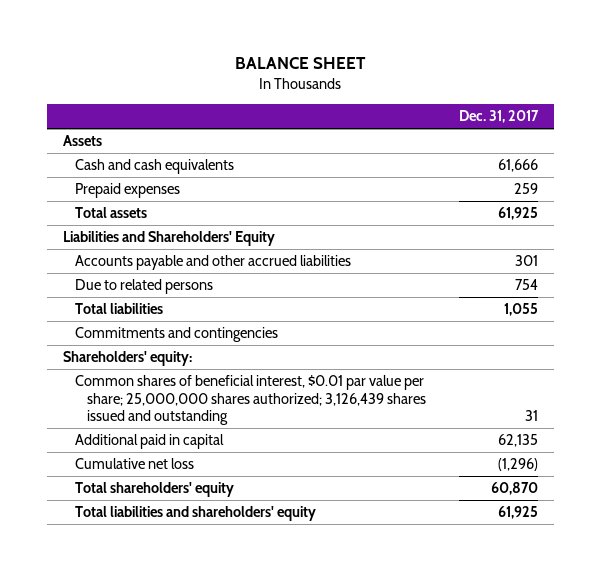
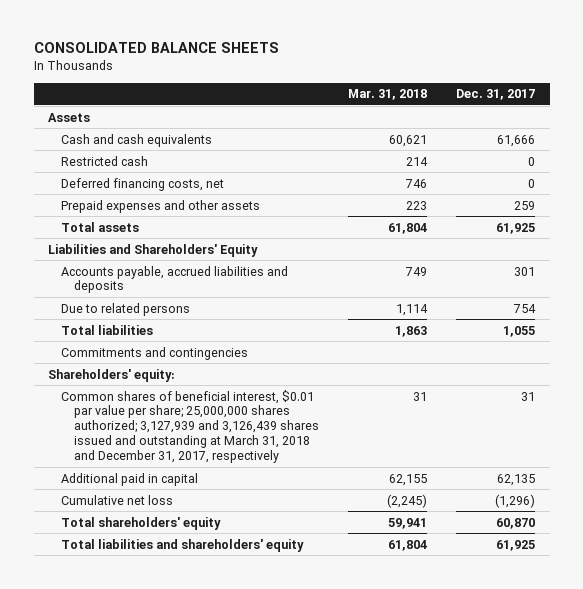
- BALANCE SHEET
+ CONSOLIDATED BALANCE SHEETS
- | Dec. 31, 2017
+ | Mar. 31, 2018 | Dec. 31, 2017
- Prepaid expenses | 259
+ Restricted cash | 214 | 0
+ Deferred financing costs, net | 746 | 0
+ Prepaid expenses and other assets | 223 | 259
- Accounts payable and other accrued liabilities | 301
+ Accounts payable, accrued liabilities and deposits | 749 | 301
- Common shares of beneficial interest, $0.01 par value per share; 25,000,000 shares authorized; 3,126,439 shares issued and outstanding | 31
+ Common shares of beneficial interest, $0.01 par value per share; 25,000,000 shares authorized; 3,127,939 and 3,126,439 shares issued and outstanding at March 31, 2018 and December 31, 2017, respectively | 31 | 31

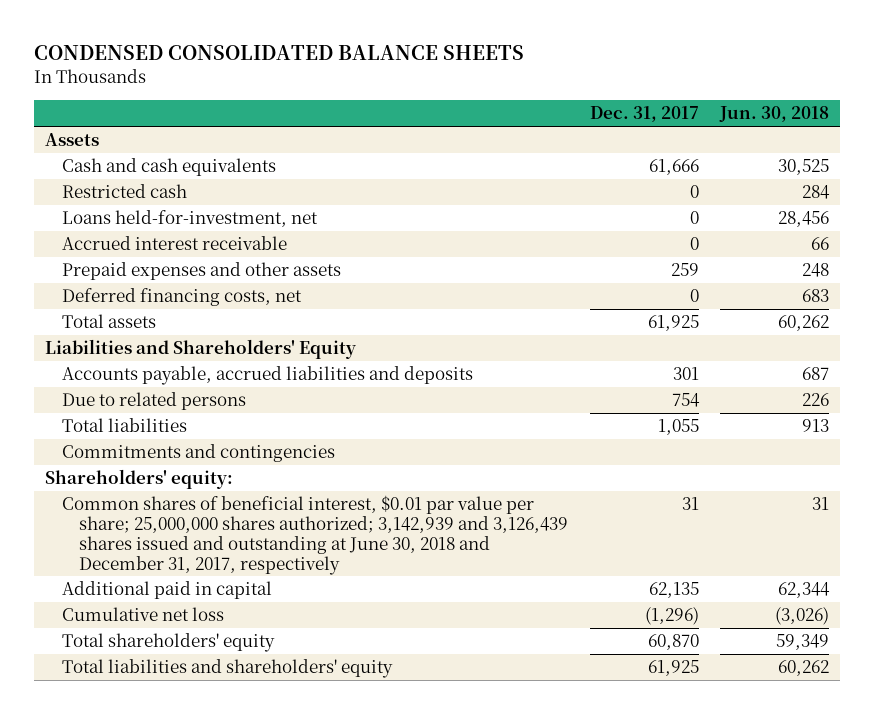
- CONSOLIDATED BALANCE SHEETS
+ CONDENSED CONSOLIDATED BALANCE SHEETS
- | Mar. 31, 2018 | Dec. 31, 2017
+ | Dec. 31, 2017 | Jun. 30, 2018
+ Loans held-for-investment, net | 0 | 28,456
+ Accrued interest receivable | 0 | 66
moved down: Deferred financing costs, net | 0 | 683
- Common shares of beneficial interest, $0.01 par value per share; 25,000,000 shares authorized; 3,127,939 and 3,126,439 shares issued and outstanding at March 31, 2018 and December 31, 2017, respectively | 31 | 31
+ Common shares of beneficial interest, $0.01 par value per share; 25,000,000 shares authorized; 3,142,939 and 3,126,439 shares issued and outstanding at June 30, 2018 and December 31, 2017, respectively | 31 | 31

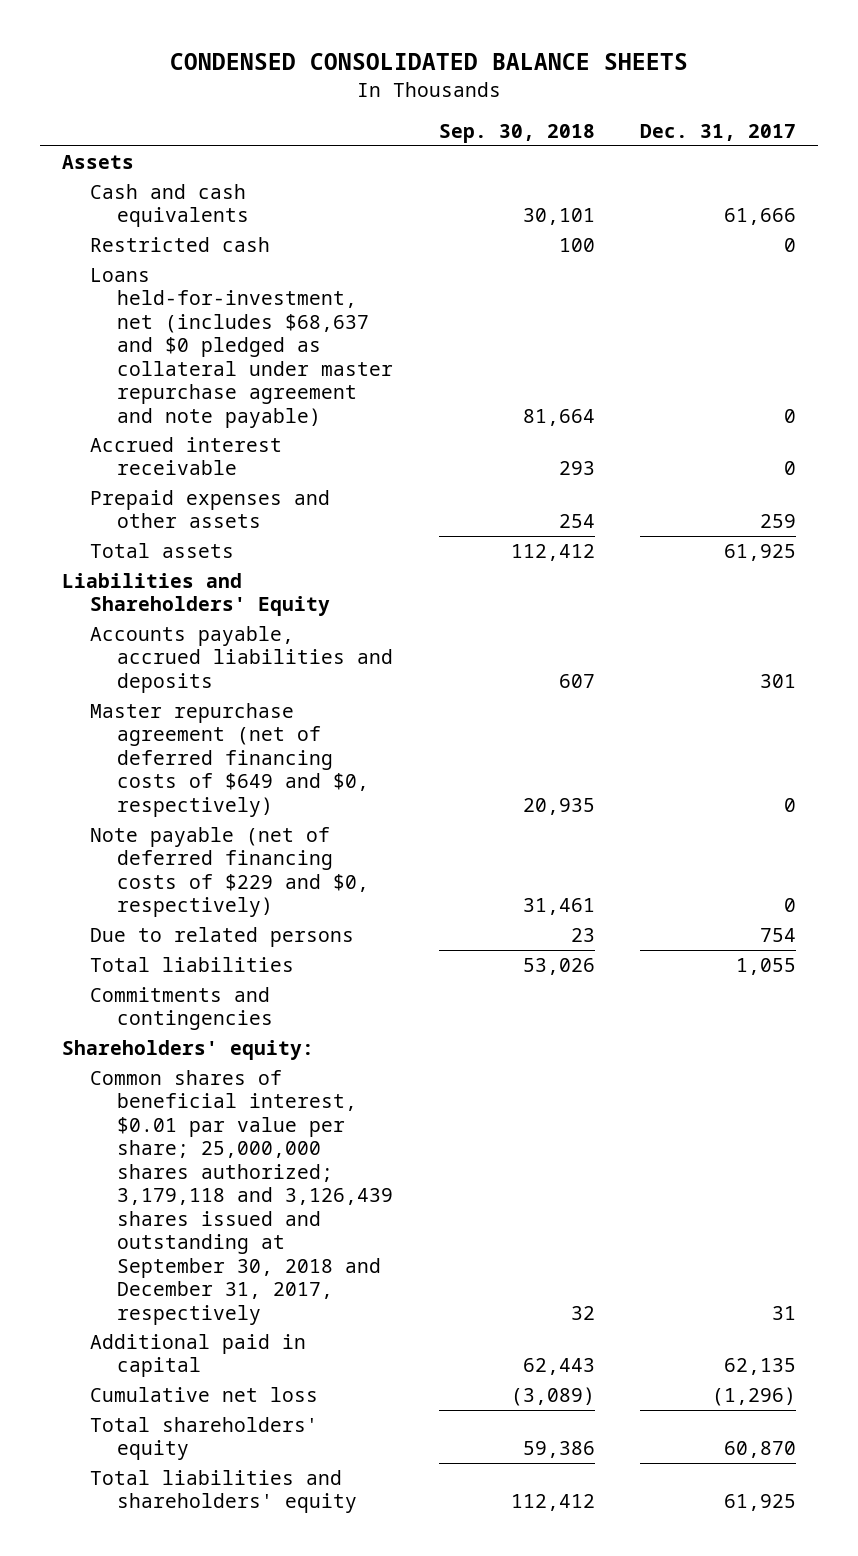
- | Dec. 31, 2017 | Jun. 30, 2018
+ | Sep. 30, 2018 | Dec. 31, 2017
- Loans held-for-investment, net | 0 | 28,456
+ Loans held-for-investment, net (includes $68,637 and $0 pledged as collateral under master repurchase agreement and note payable) | 81,664 | 0
- Deferred financing costs, net | 0 | 683
+ Master repurchase agreement (net of deferred financing costs of $649 and $0, respectively) | 20,935 | 0
+ Note payable (net of deferred financing costs of $229 and $0, respectively) | 31,461 | 0
- Common shares of beneficial interest, $0.01 par value per share; 25,000,000 shares authorized; 3,142,939 and 3,126,439 shares issued and outstanding at June 30, 2018 and December 31, 2017, respectively | 31 | 31
+ Common shares of beneficial interest, $0.01 par value per share; 25,000,000 shares authorized; 3,179,118 and 3,126,439 shares issued and outstanding at September 30, 2018 and December 31, 2017, respectively | 32 | 31

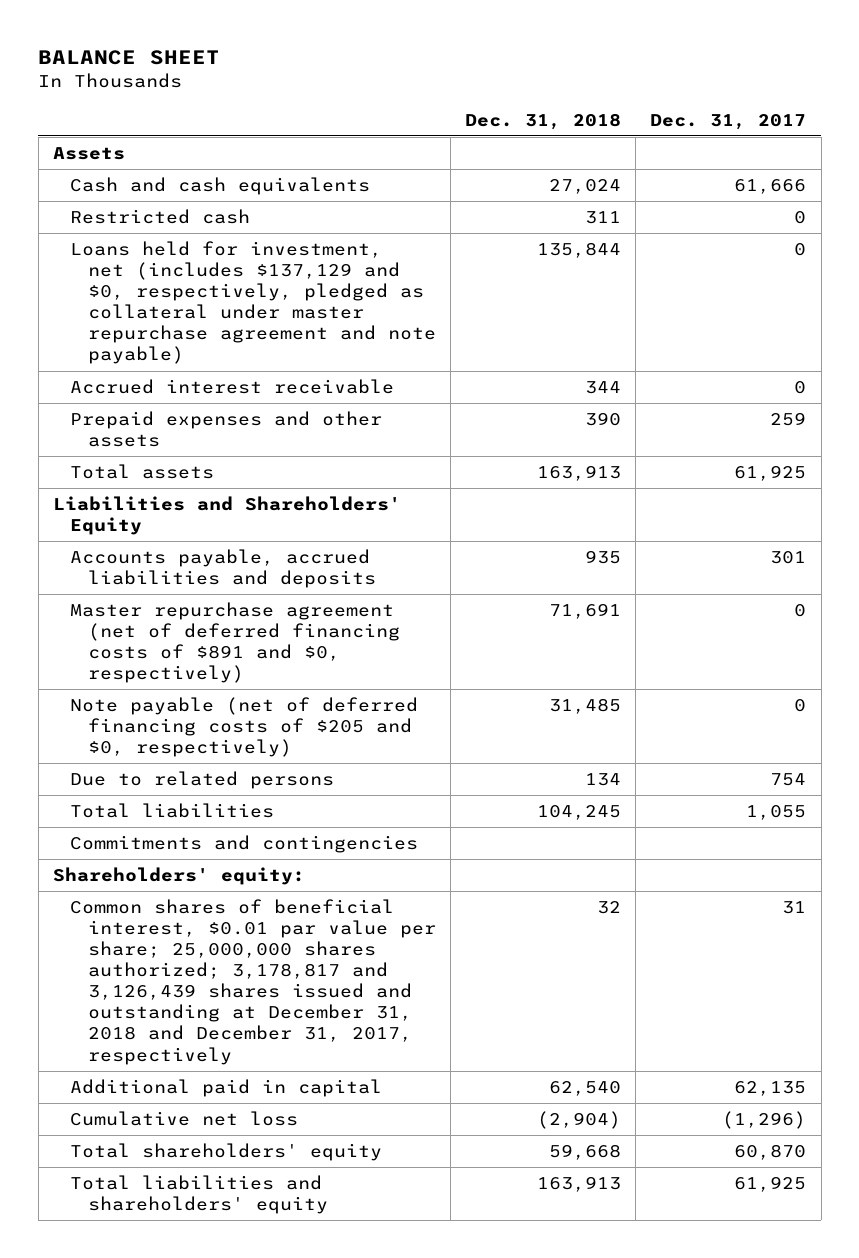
- CONDENSED CONSOLIDATED BALANCE SHEETS
+ BALANCE SHEET
- | Sep. 30, 2018 | Dec. 31, 2017
+ | Dec. 31, 2018 | Dec. 31, 2017
- Loans held-for-investment, net (includes $68,637 and $0 pledged as collateral under master repurchase agreement and note payable) | 81,664 | 0
+ Loans held for investment, net (includes $137,129 and $0, respectively, pledged as collateral under master repurchase agreement and note payable) | 135,844 | 0
- Master repurchase agreement (net of deferred financing costs of $649 and $0, respectively) | 20,935 | 0
- Note payable (net of deferred financing costs of $229 and $0, respectively) | 31,461 | 0
+ Master repurchase agreement (net of deferred financing costs of $891 and $0, respectively) | 71,691 | 0
+ Note payable (net of deferred financing costs of $205 and $0, respectively) | 31,485 | 0
- Common shares of beneficial interest, $0.01 par value per share; 25,000,000 shares authorized; 3,179,118 and 3,126,439 shares issued and outstanding at September 30, 2018 and December 31, 2017, respectively | 32 | 31
+ Common shares of beneficial interest, $0.01 par value per share; 25,000,000 shares authorized; 3,178,817 and 3,126,439 shares issued and outstanding at December 31, 2018 and December 31, 2017, respectively | 32 | 31

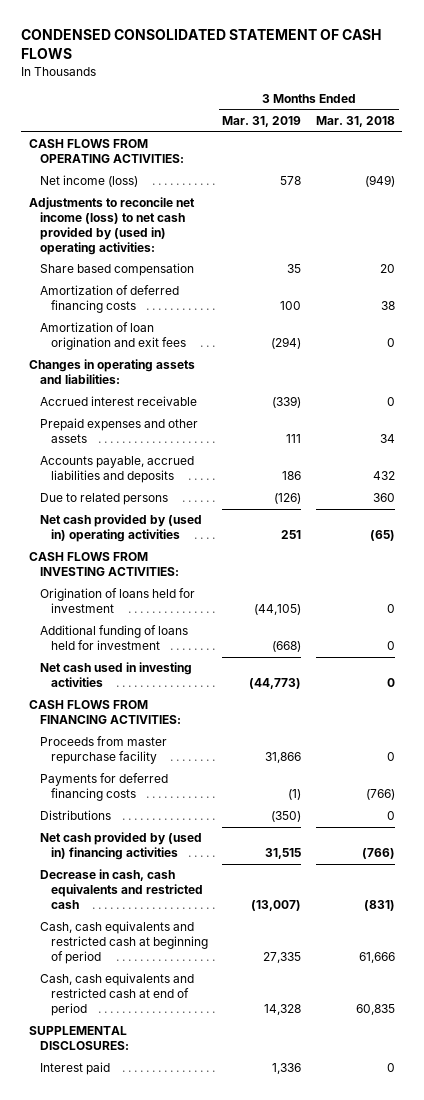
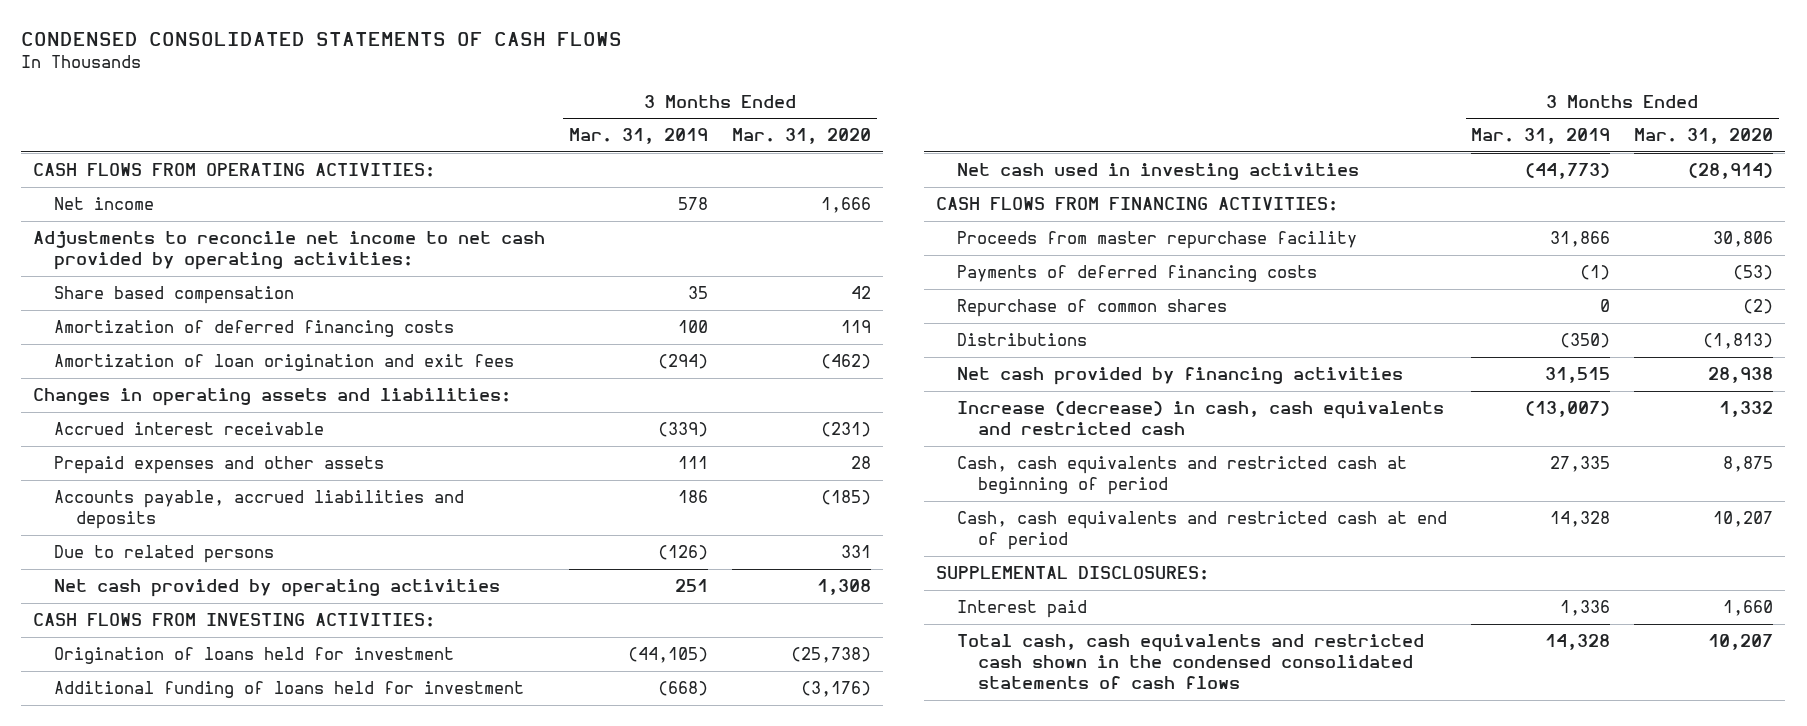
- CONDENSED CONSOLIDATED STATEMENT OF CASH FLOWS
+ CONDENSED CONSOLIDATED STATEMENTS OF CASH FLOWS
- | 3 Months Ended Mar. 31, 2019 | 3 Months Ended Mar. 31, 2018
+ | 3 Months Ended Mar. 31, 2019 | 3 Months Ended Mar. 31, 2020
- Net income (loss) | 578 | (949)
- Adjustments to reconcile net income (loss) to net cash provided by (used in) operating activities:
+ Net income | 578 | 1,666
+ Adjustments to reconcile net income to net cash provided by operating activities:
- Net cash provided by (used in) operating activities | 251 | (65)
+ Net cash provided by operating activities | 251 | 1,308
- Payments for deferred financing costs | (1) | (766)
+ Payments of deferred financing costs | (1) | (53)
+ Repurchase of common shares | 0 | (2)
- Net cash provided by (used in) financing activities | 31,515 | (766)
- Decrease in cash, cash equivalents and restricted cash | (13,007) | (831)
+ Net cash provided by financing activities | 31,515 | 28,938
+ Increase (decrease) in cash, cash equivalents and restricted cash | (13,007) | 1,332
+ Total cash, cash equivalents and restricted cash shown in the condensed consolidated statements of cash flows | 14,328 | 10,207

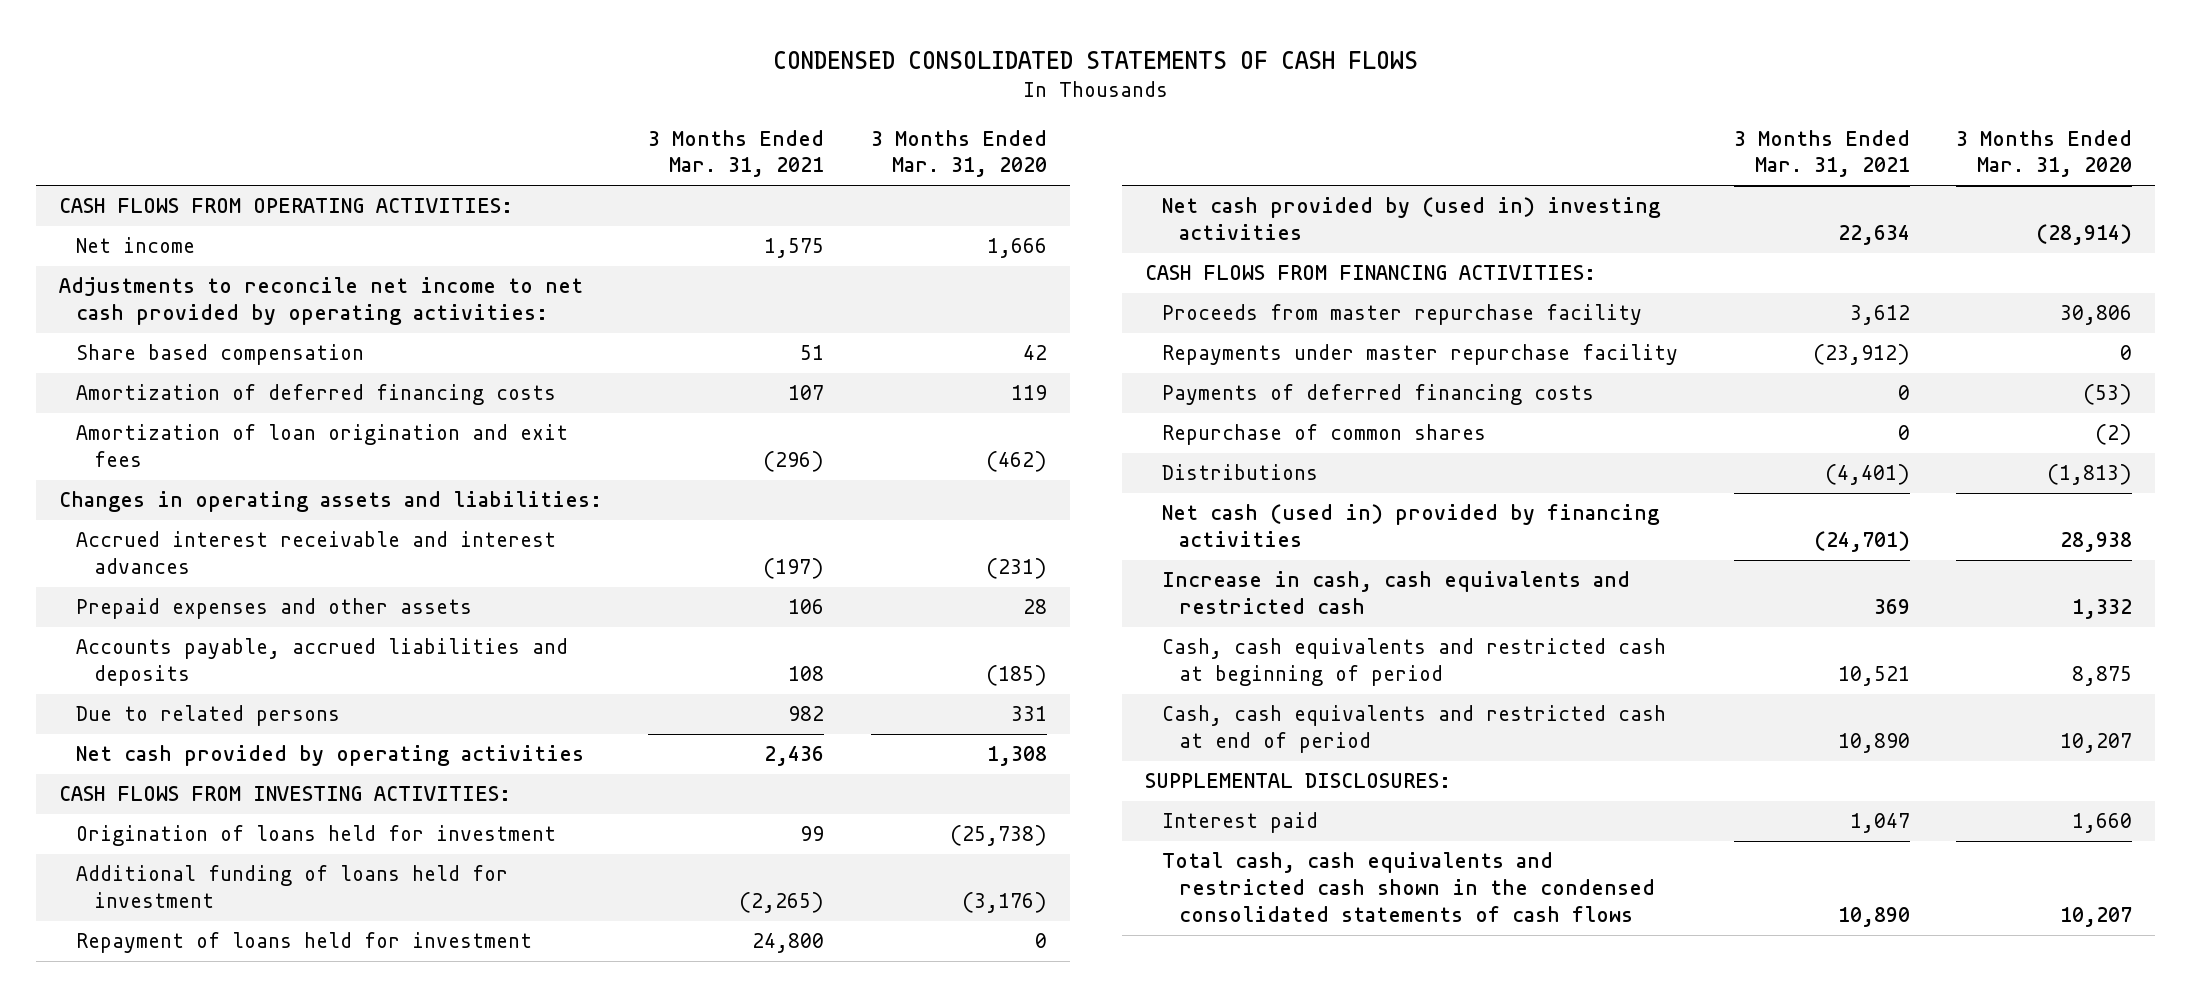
- | 3 Months Ended Mar. 31, 2019 | 3 Months Ended Mar. 31, 2020
+ | 3 Months Ended Mar. 31, 2021 | 3 Months Ended Mar. 31, 2020
- Accrued interest receivable | (339) | (231)
+ Accrued interest receivable and interest advances | (197) | (231)
- Net cash used in investing activities | (44,773) | (28,914)
+ Repayment of loans held for investment | 24,800 | 0
+ Net cash provided by (used in) investing activities | 22,634 | (28,914)
+ Repayments under master repurchase facility | (23,912) | 0
- Net cash provided by financing activities | 31,515 | 28,938
- Increase (decrease) in cash, cash equivalents and restricted cash | (13,007) | 1,332
+ Net cash (used in) provided by financing activities | (24,701) | 28,938
+ Increase in cash, cash equivalents and restricted cash | 369 | 1,332

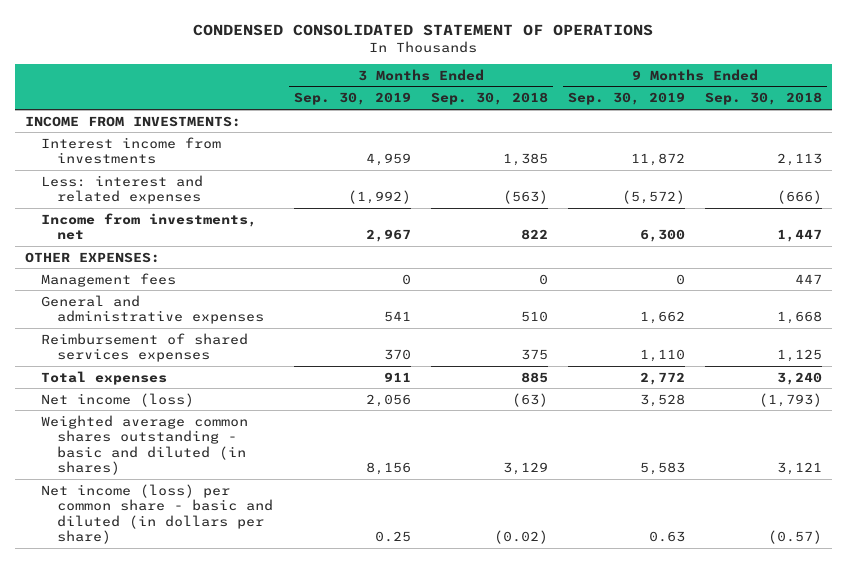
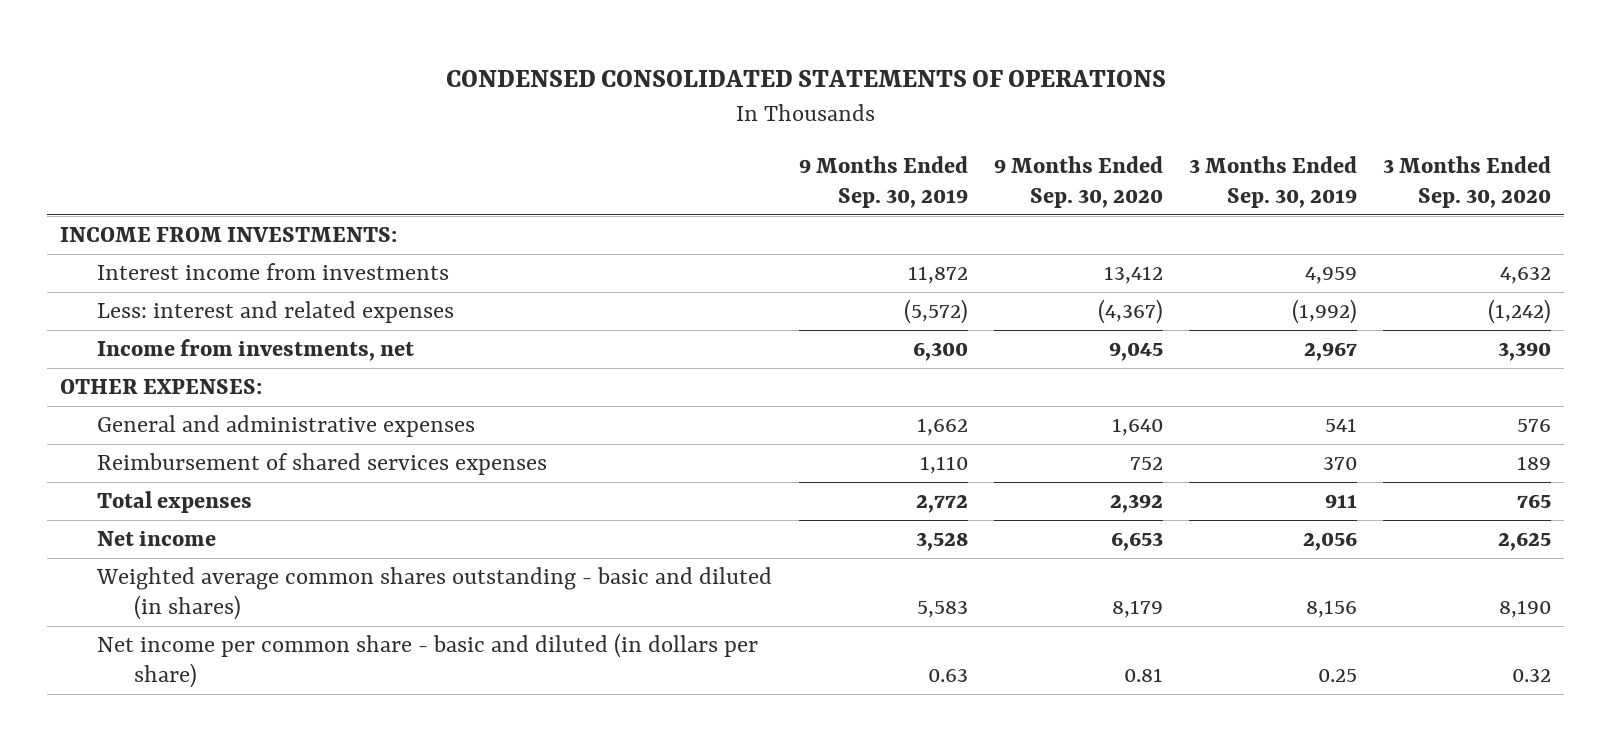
- CONDENSED CONSOLIDATED STATEMENT OF OPERATIONS
+ CONDENSED CONSOLIDATED STATEMENTS OF OPERATIONS
- | 3 Months Ended Sep. 30, 2019 | 3 Months Ended Sep. 30, 2018 | 9 Months Ended Sep. 30, 2019 | 9 Months Ended Sep. 30, 2018
+ | 9 Months Ended Sep. 30, 2019 | 9 Months Ended Sep. 30, 2020 | 3 Months Ended Sep. 30, 2019 | 3 Months Ended Sep. 30, 2020
- Management fees | 0 | 0 | 0 | 447
- Net income (loss) | 2,056 | (63) | 3,528 | (1,793)
+ Net income | 3,528 | 6,653 | 2,056 | 2,625
- Net income (loss) per common share - basic and diluted (in dollars per share) | 0.25 | (0.02) | 0.63 | (0.57)
+ Net income per common share - basic and diluted (in dollars per share) | 0.63 | 0.81 | 0.25 | 0.32

